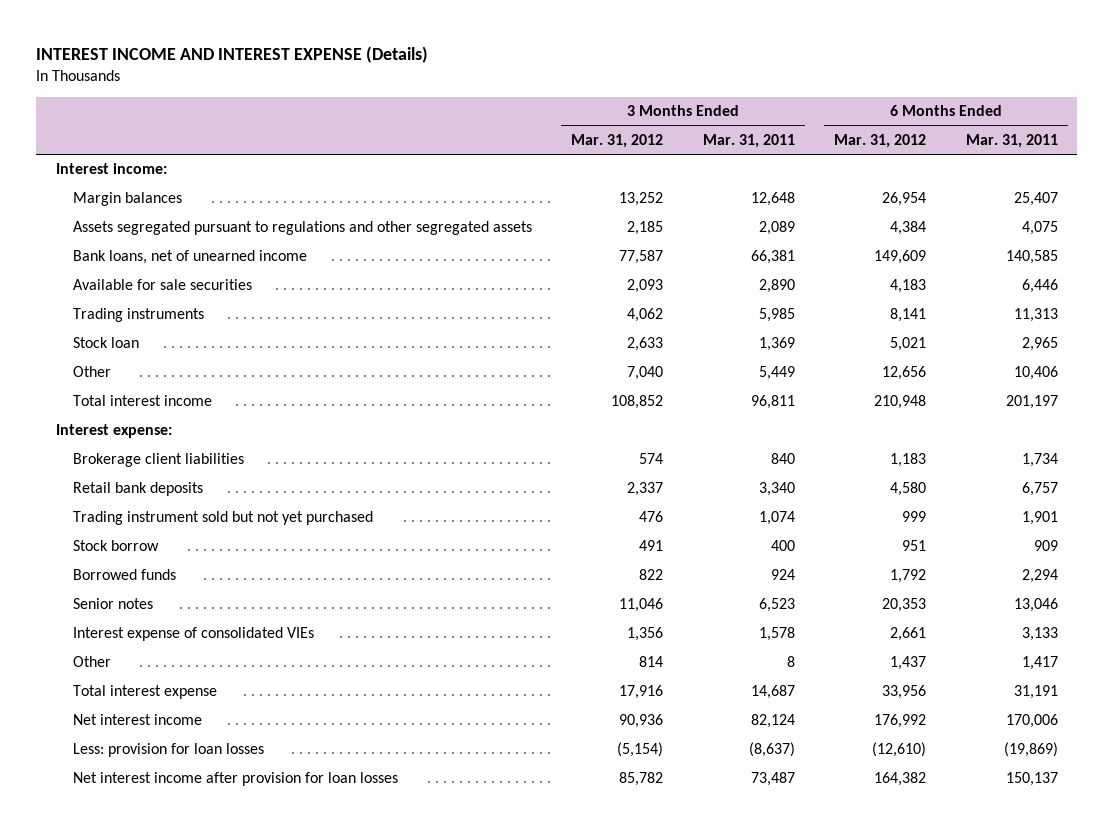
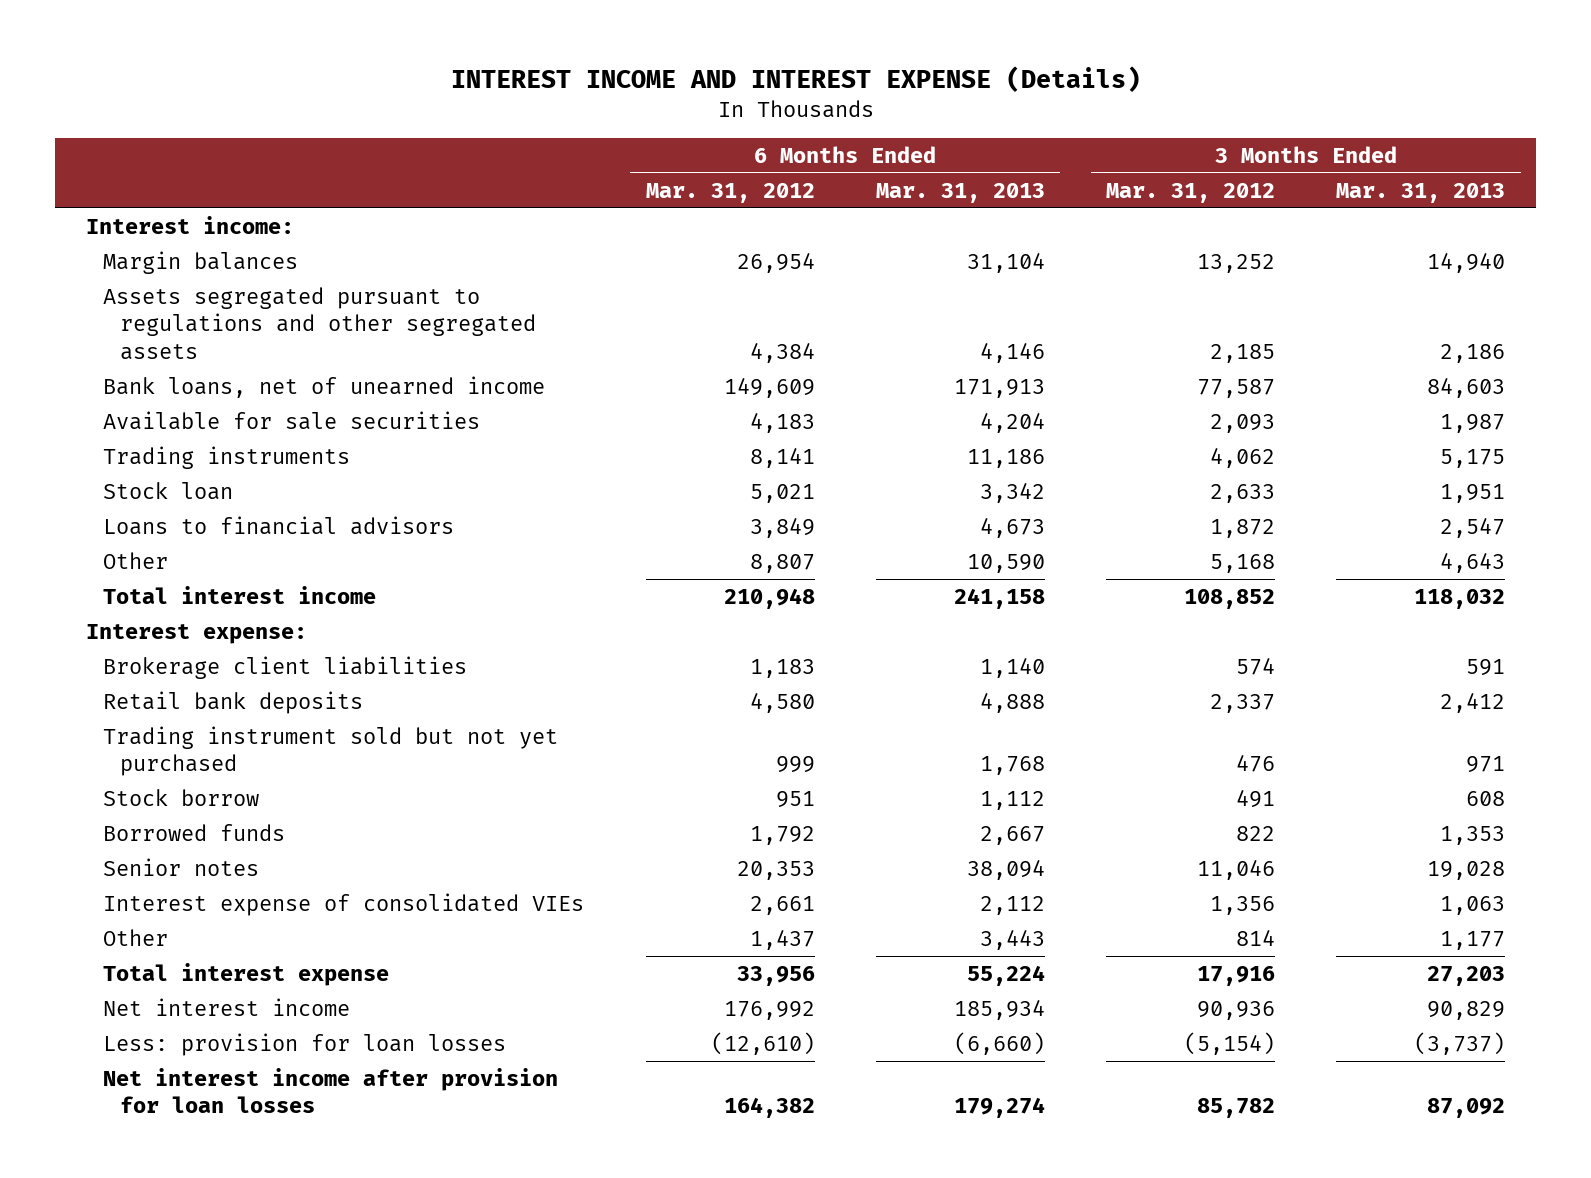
- | 3 Months Ended Mar. 31, 2012 | 3 Months Ended Mar. 31, 2011 | 6 Months Ended Mar. 31, 2012 | 6 Months Ended Mar. 31, 2011
+ | 6 Months Ended Mar. 31, 2012 | 6 Months Ended Mar. 31, 2013 | 3 Months Ended Mar. 31, 2012 | 3 Months Ended Mar. 31, 2013
- Other | 7,040 | 5,449 | 12,656 | 10,406
+ Loans to financial advisors | 3,849 | 4,673 | 1,872 | 2,547
+ Other | 8,807 | 10,590 | 5,168 | 4,643

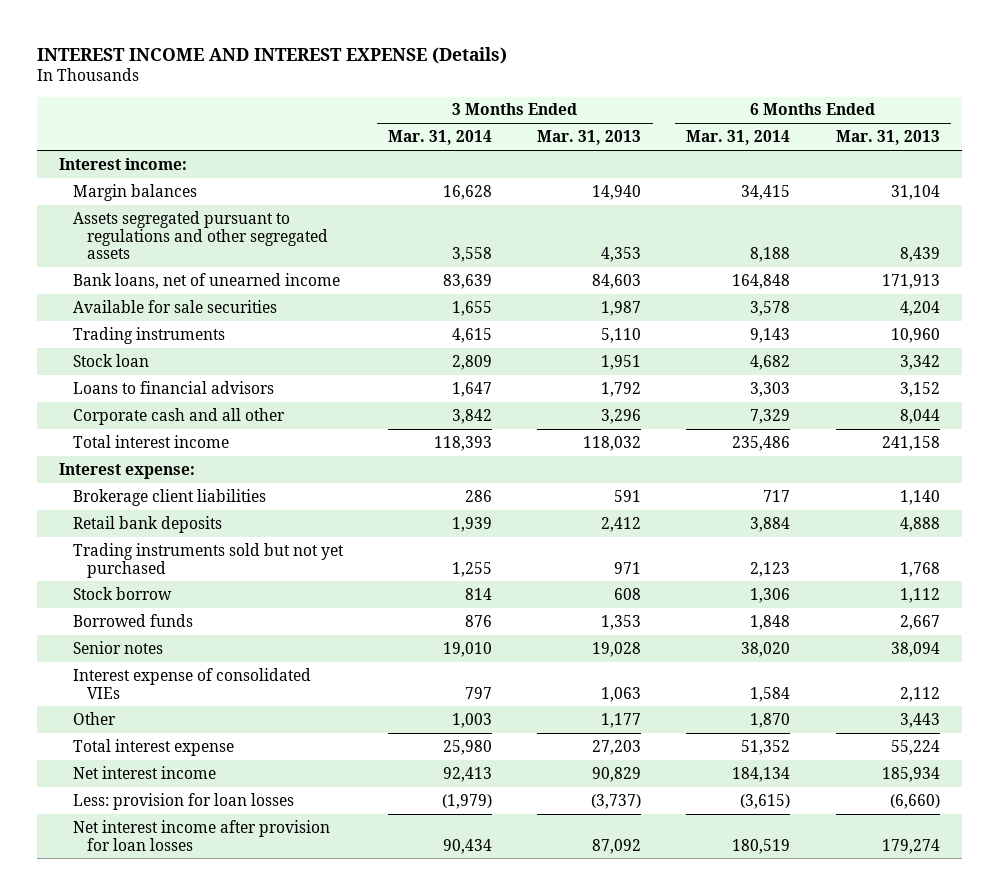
- | 6 Months Ended Mar. 31, 2012 | 6 Months Ended Mar. 31, 2013 | 3 Months Ended Mar. 31, 2012 | 3 Months Ended Mar. 31, 2013
+ | 3 Months Ended Mar. 31, 2014 | 3 Months Ended Mar. 31, 2013 | 6 Months Ended Mar. 31, 2014 | 6 Months Ended Mar. 31, 2013
- Assets segregated pursuant to regulations and other segregated assets | 4,384 | 4,146 | 2,185 | 2,186
+ Assets segregated pursuant to regulations and other segregated assets | 3,558 | 4,353 | 8,188 | 8,439
- Trading instruments | 8,141 | 11,186 | 4,062 | 5,175
+ Trading instruments | 4,615 | 5,110 | 9,143 | 10,960
- Loans to financial advisors | 3,849 | 4,673 | 1,872 | 2,547
- Other | 8,807 | 10,590 | 5,168 | 4,643
+ Loans to financial advisors | 1,647 | 1,792 | 3,303 | 3,152
+ Corporate cash and all other | 3,842 | 3,296 | 7,329 | 8,044
- Trading instrument sold but not yet purchased | 999 | 1,768 | 476 | 971
+ Trading instruments sold but not yet purchased | 1,255 | 971 | 2,123 | 1,768

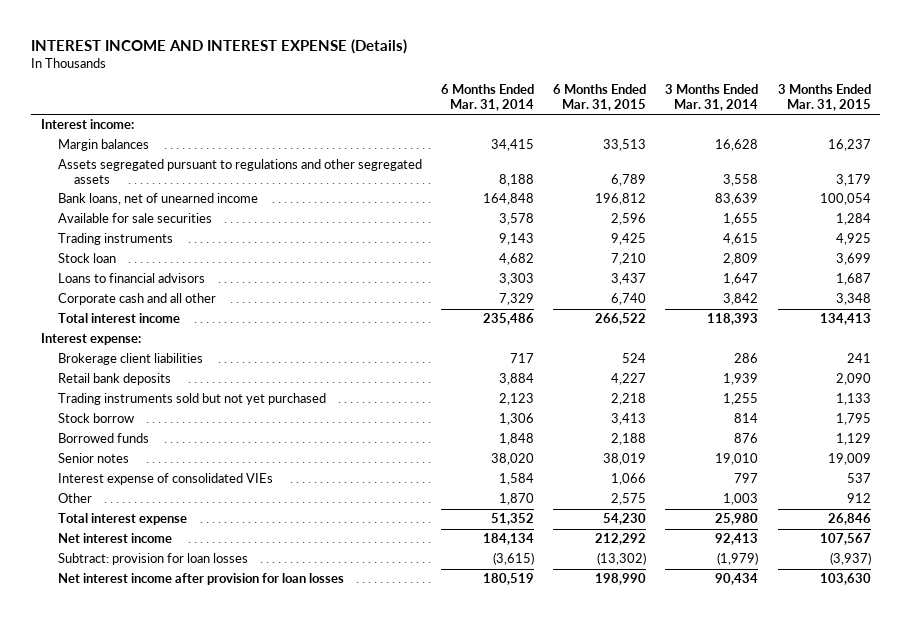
- | 3 Months Ended Mar. 31, 2014 | 3 Months Ended Mar. 31, 2013 | 6 Months Ended Mar. 31, 2014 | 6 Months Ended Mar. 31, 2013
+ | 6 Months Ended Mar. 31, 2014 | 6 Months Ended Mar. 31, 2015 | 3 Months Ended Mar. 31, 2014 | 3 Months Ended Mar. 31, 2015
- Less: provision for loan losses | (1,979) | (3,737) | (3,615) | (6,660)
+ Subtract: provision for loan losses | (3,615) | (13,302) | (1,979) | (3,937)

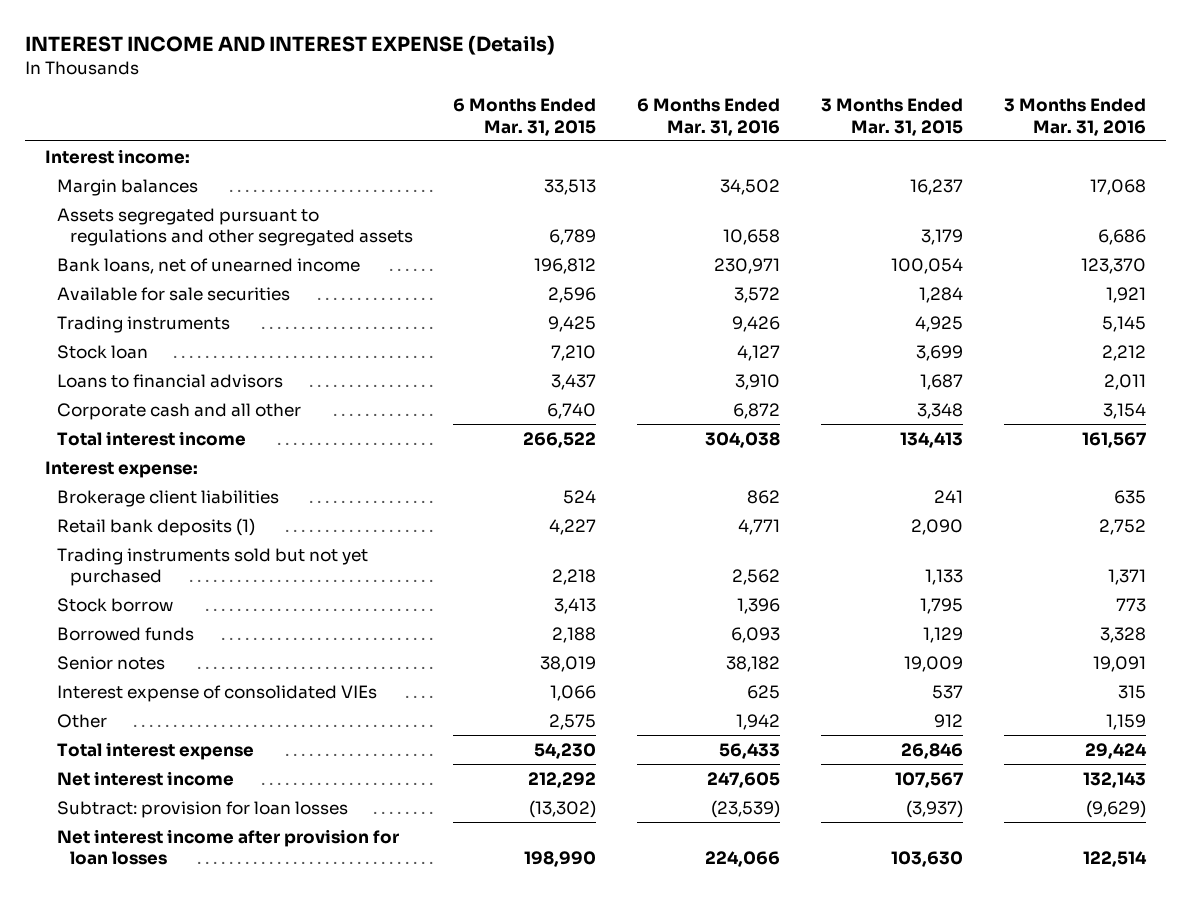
- | 6 Months Ended Mar. 31, 2014 | 6 Months Ended Mar. 31, 2015 | 3 Months Ended Mar. 31, 2014 | 3 Months Ended Mar. 31, 2015
+ | 6 Months Ended Mar. 31, 2015 | 6 Months Ended Mar. 31, 2016 | 3 Months Ended Mar. 31, 2015 | 3 Months Ended Mar. 31, 2016
- Retail bank deposits | 3,884 | 4,227 | 1,939 | 2,090
+ Retail bank deposits (1) | 4,227 | 4,771 | 2,090 | 2,752

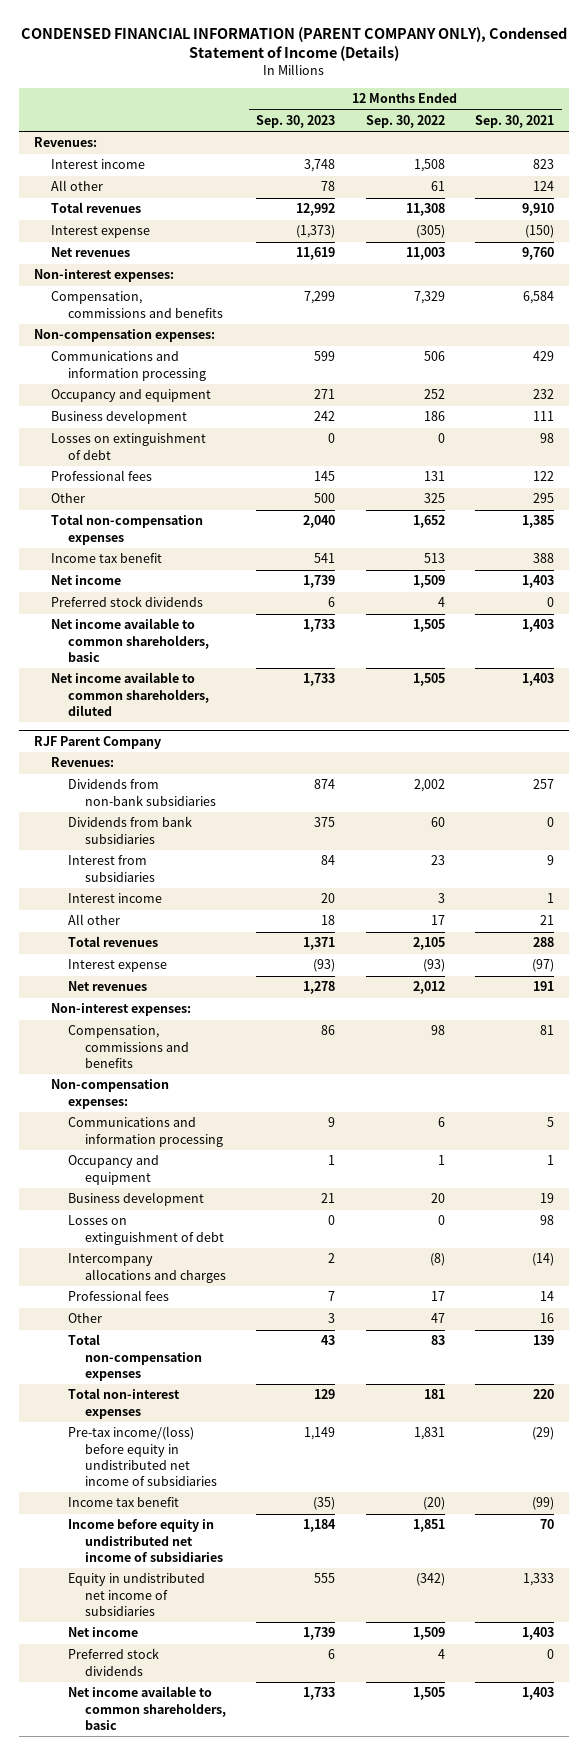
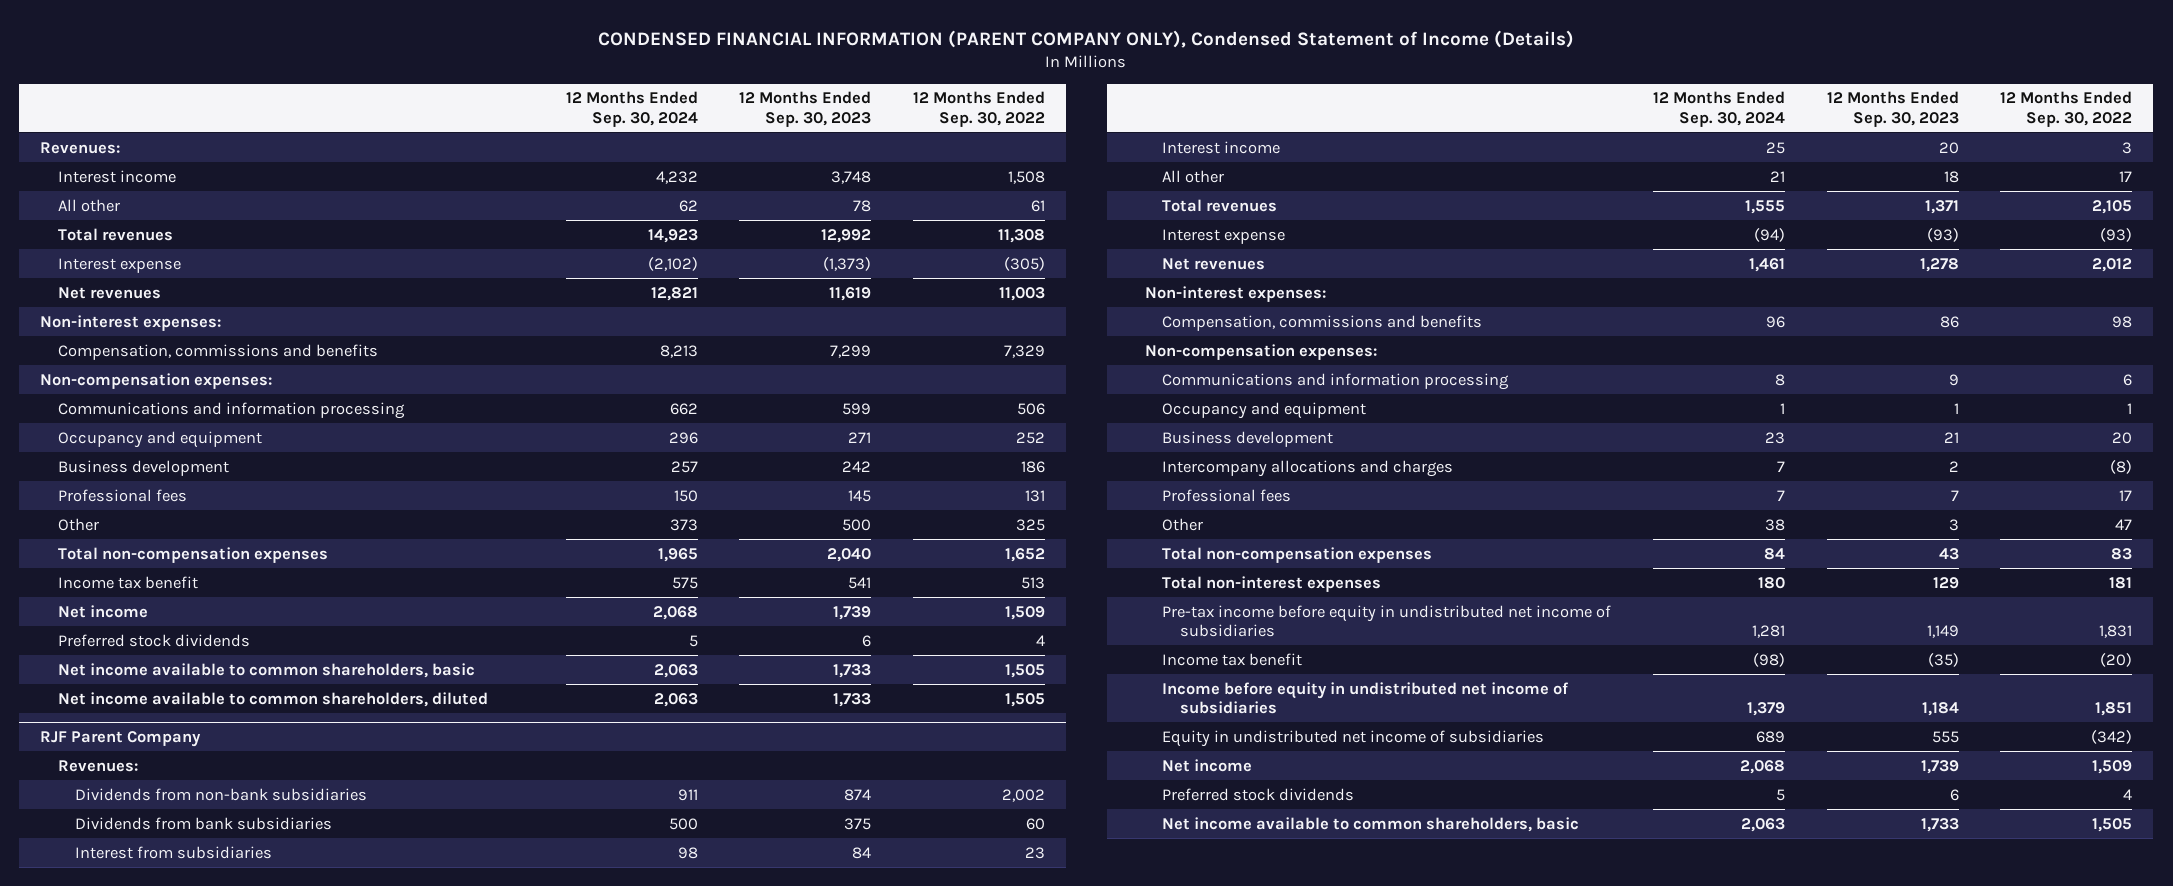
- | 12 Months Ended Sep. 30, 2023 | 12 Months Ended Sep. 30, 2022 | 12 Months Ended Sep. 30, 2021
+ | 12 Months Ended Sep. 30, 2024 | 12 Months Ended Sep. 30, 2023 | 12 Months Ended Sep. 30, 2022
- Losses on extinguishment of debt | 0 | 0 | 98
@ RJF Parent Company
- Losses on extinguishment of debt | 0 | 0 | 98
- Pre-tax income/(loss) before equity in undistributed net income of subsidiaries | 1,149 | 1,831 | (29)
+ Pre-tax income before equity in undistributed net income of subsidiaries | 1,281 | 1,149 | 1,831

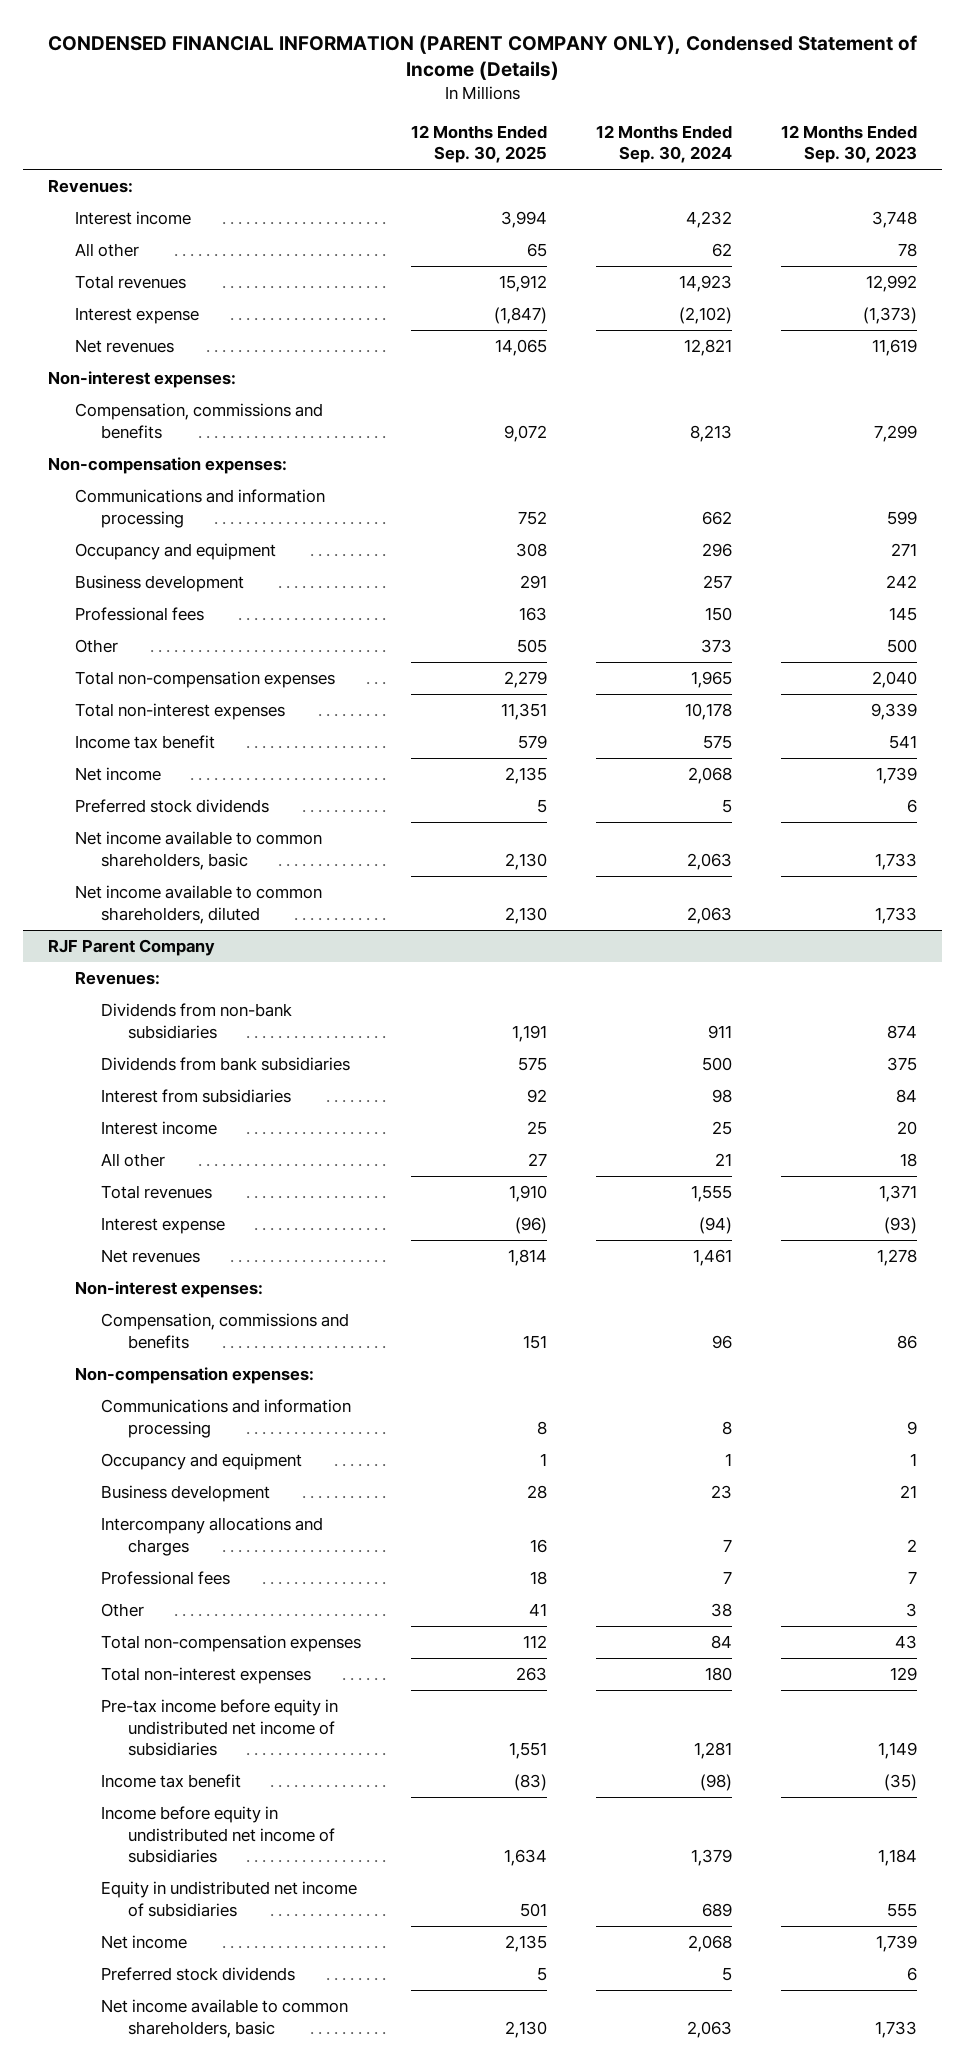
- | 12 Months Ended Sep. 30, 2024 | 12 Months Ended Sep. 30, 2023 | 12 Months Ended Sep. 30, 2022
+ | 12 Months Ended Sep. 30, 2025 | 12 Months Ended Sep. 30, 2024 | 12 Months Ended Sep. 30, 2023
+ Total non-interest expenses | 11,351 | 10,178 | 9,339

